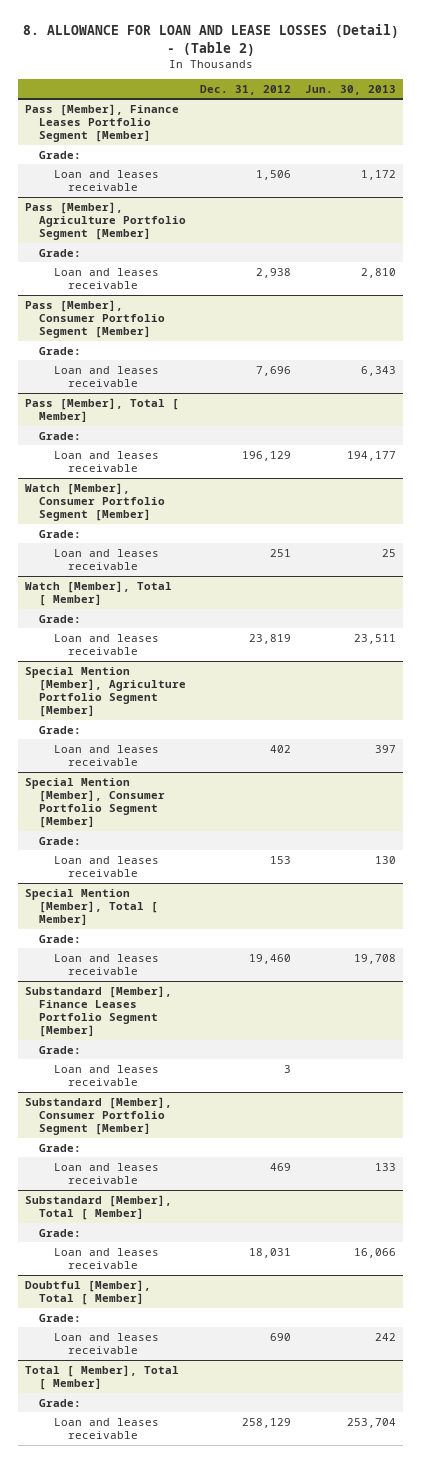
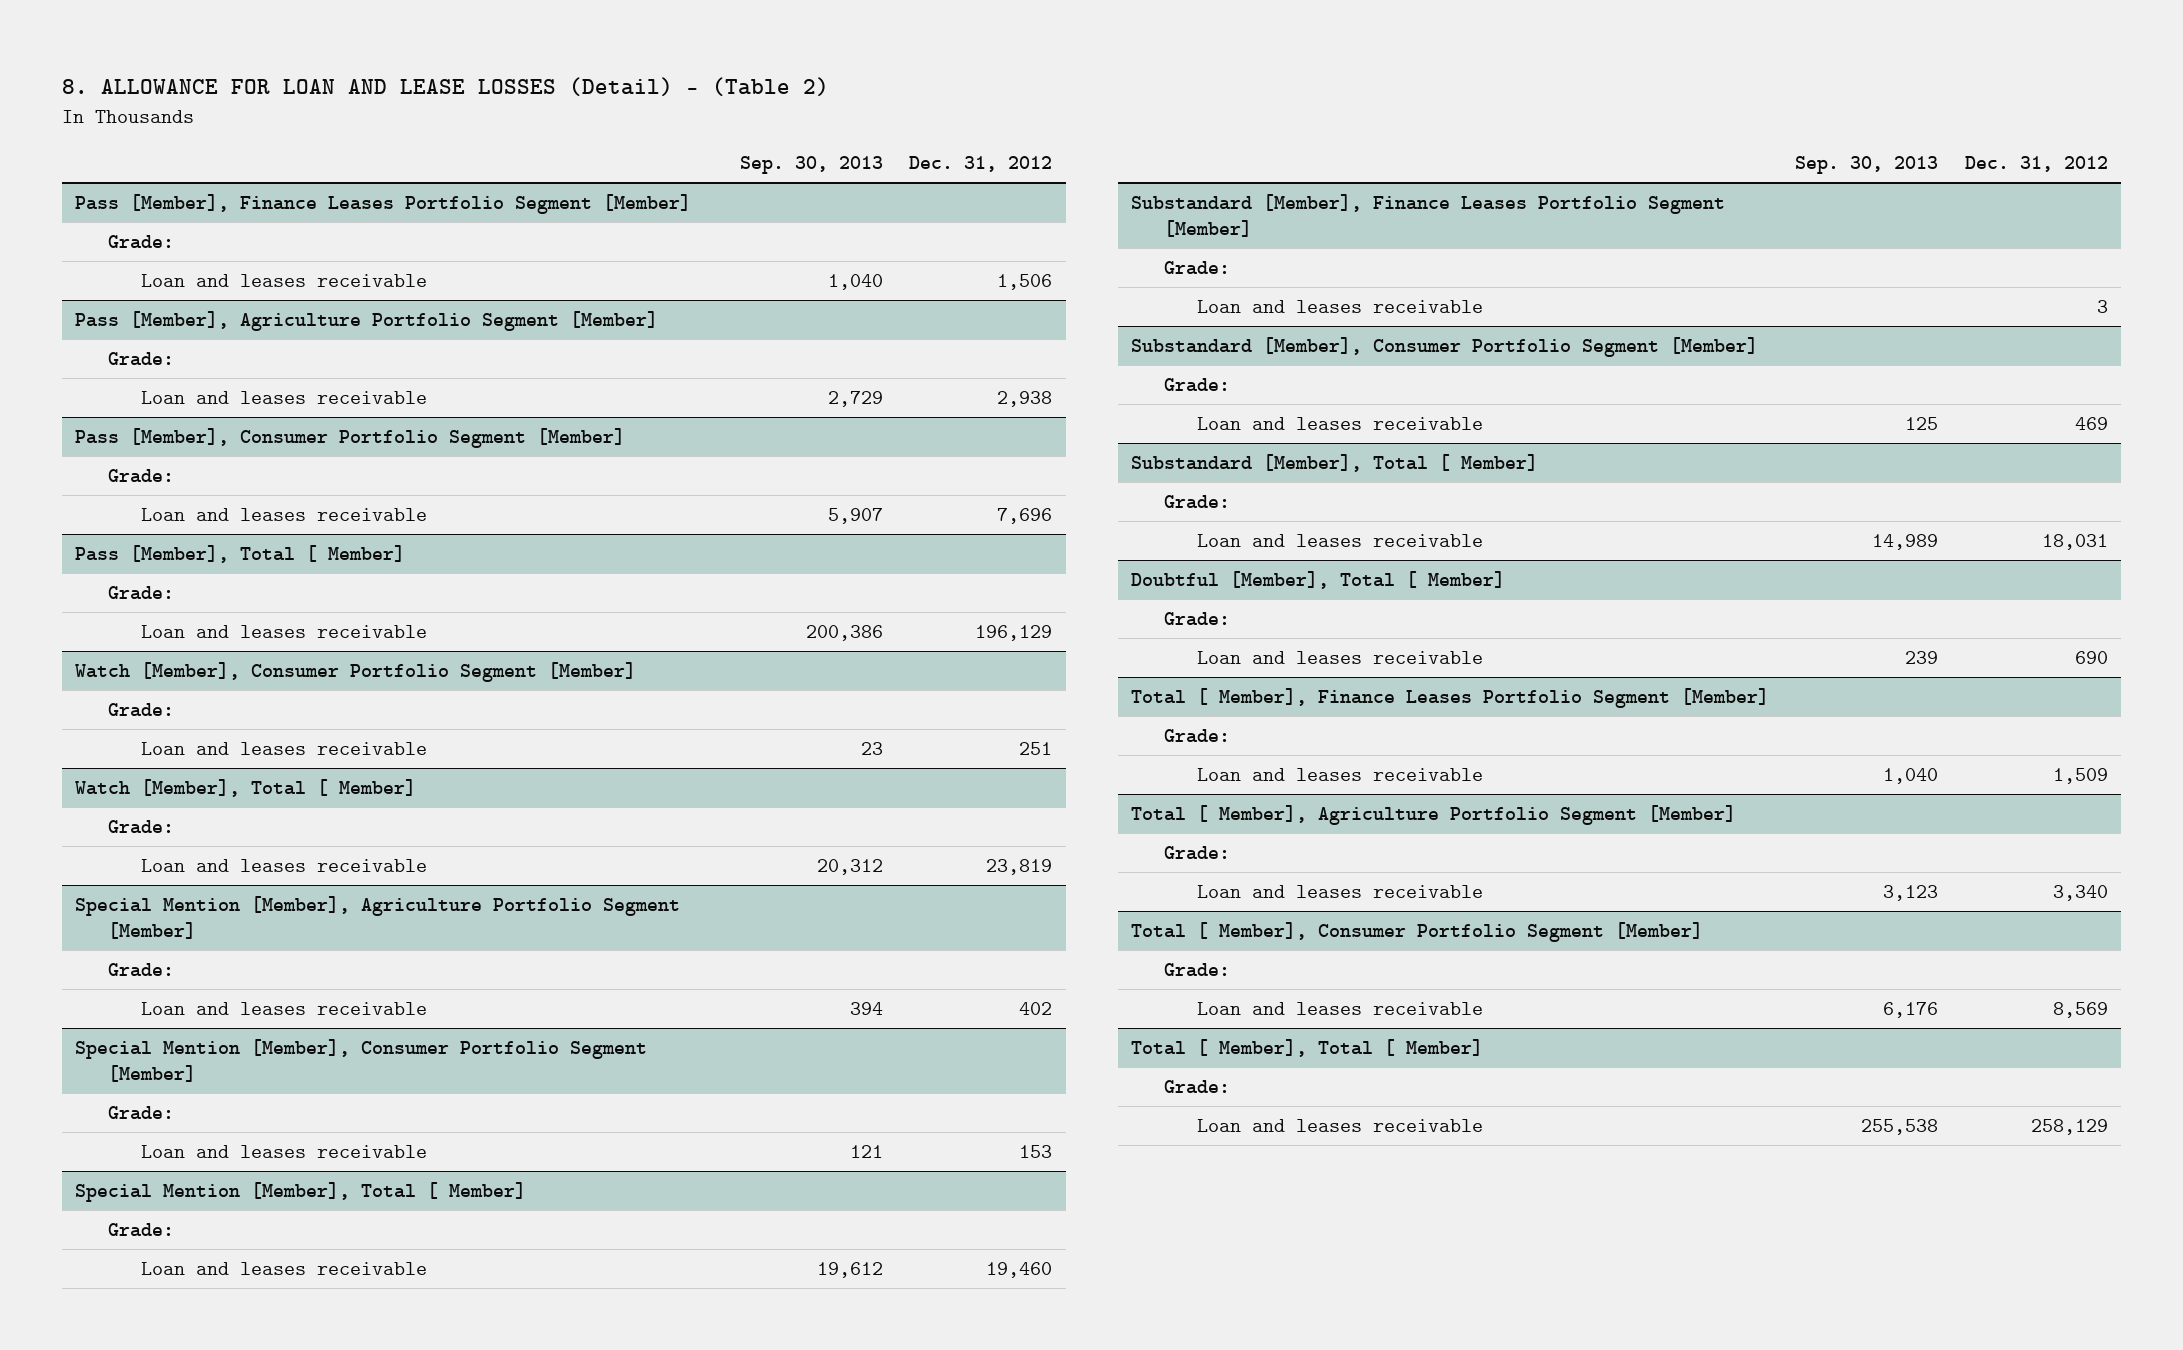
- | Dec. 31, 2012 | Jun. 30, 2013
+ | Sep. 30, 2013 | Dec. 31, 2012
+ Total [ Member], Finance Leases Portfolio Segment [Member]
+ Grade:
+ Loan and leases receivable | 1,040 | 1,509
+ Total [ Member], Agriculture Portfolio Segment [Member]
+ Grade:
+ Loan and leases receivable | 3,123 | 3,340
+ Total [ Member], Consumer Portfolio Segment [Member]
+ Grade:
+ Loan and leases receivable | 6,176 | 8,569

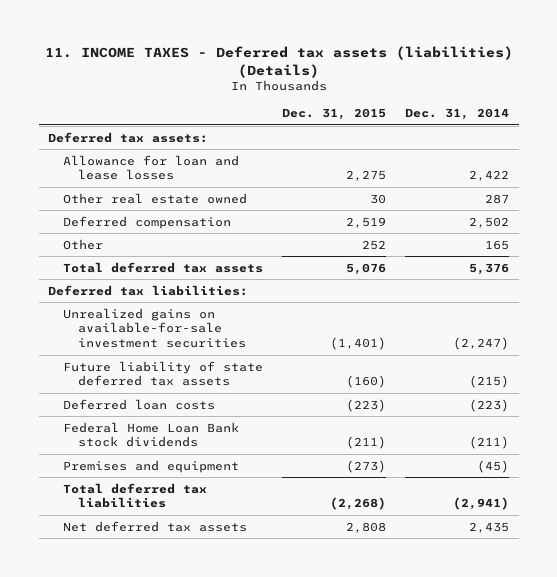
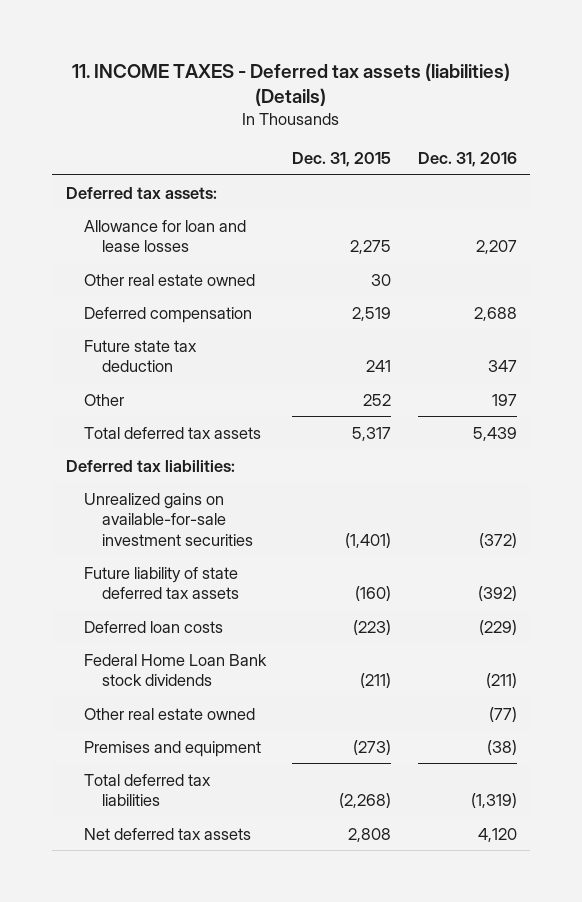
- | Dec. 31, 2015 | Dec. 31, 2014
+ | Dec. 31, 2015 | Dec. 31, 2016
+ Future state tax deduction | 241 | 347
- Total deferred tax assets | 5,076 | 5,376
+ Total deferred tax assets | 5,317 | 5,439
+ Other real estate owned | | (77)

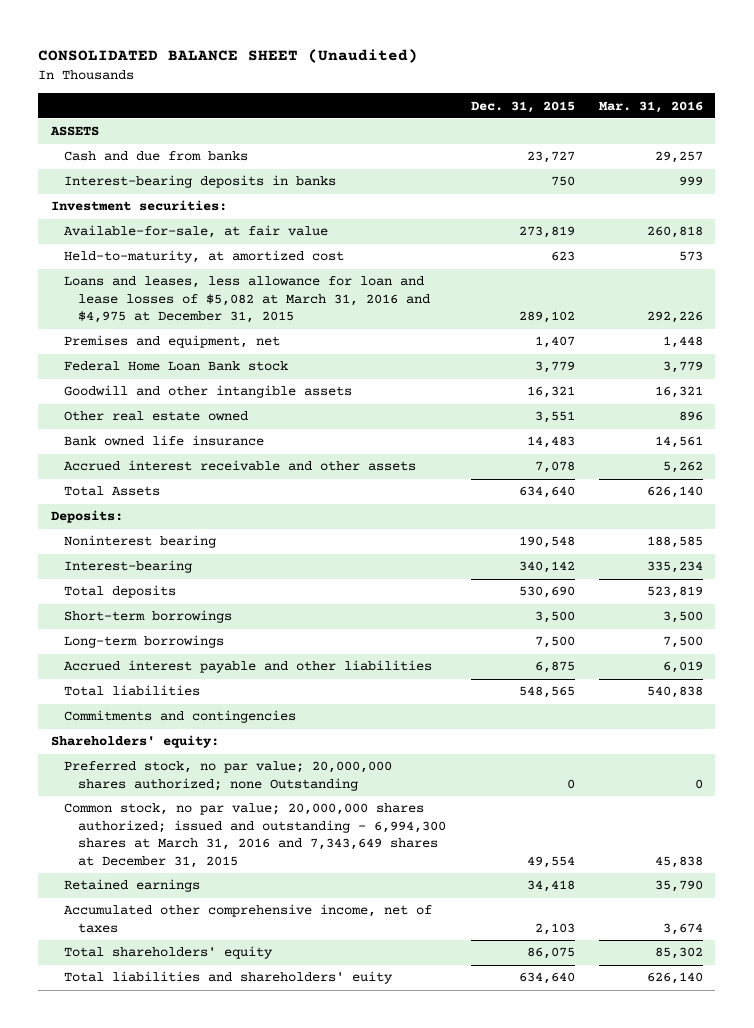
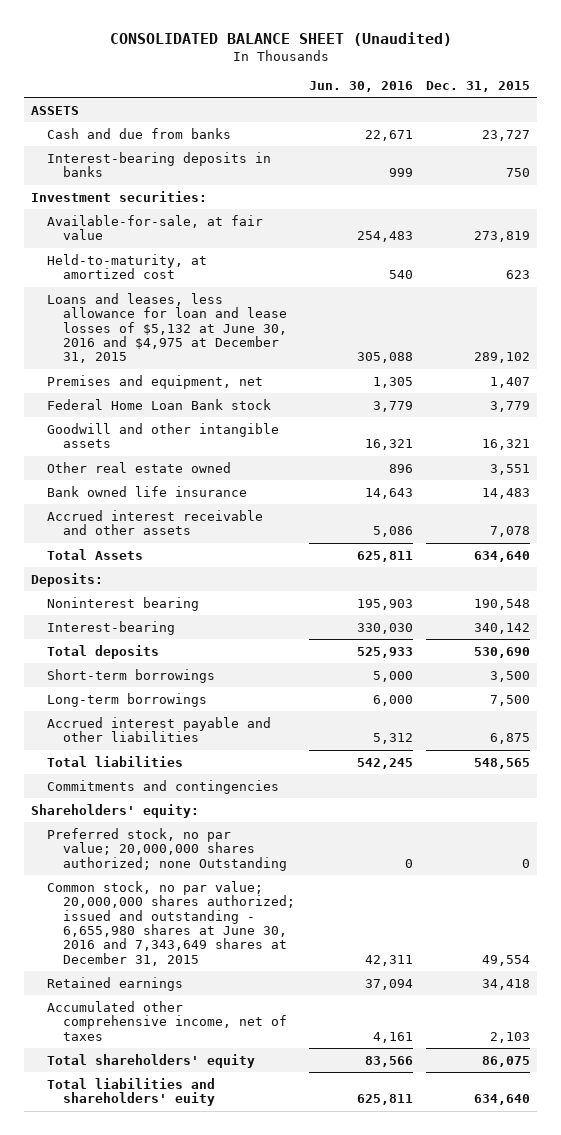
- | Dec. 31, 2015 | Mar. 31, 2016
+ | Jun. 30, 2016 | Dec. 31, 2015
- Loans and leases, less allowance for loan and lease losses of $5,082 at March 31, 2016 and $4,975 at December 31, 2015 | 289,102 | 292,226
+ Loans and leases, less allowance for loan and lease losses of $5,132 at June 30, 2016 and $4,975 at December 31, 2015 | 305,088 | 289,102
- Common stock, no par value; 20,000,000 shares authorized; issued and outstanding - 6,994,300 shares at March 31, 2016 and 7,343,649 shares at December 31, 2015 | 49,554 | 45,838
+ Common stock, no par value; 20,000,000 shares authorized; issued and outstanding - 6,655,980 shares at June 30, 2016 and 7,343,649 shares at December 31, 2015 | 42,311 | 49,554

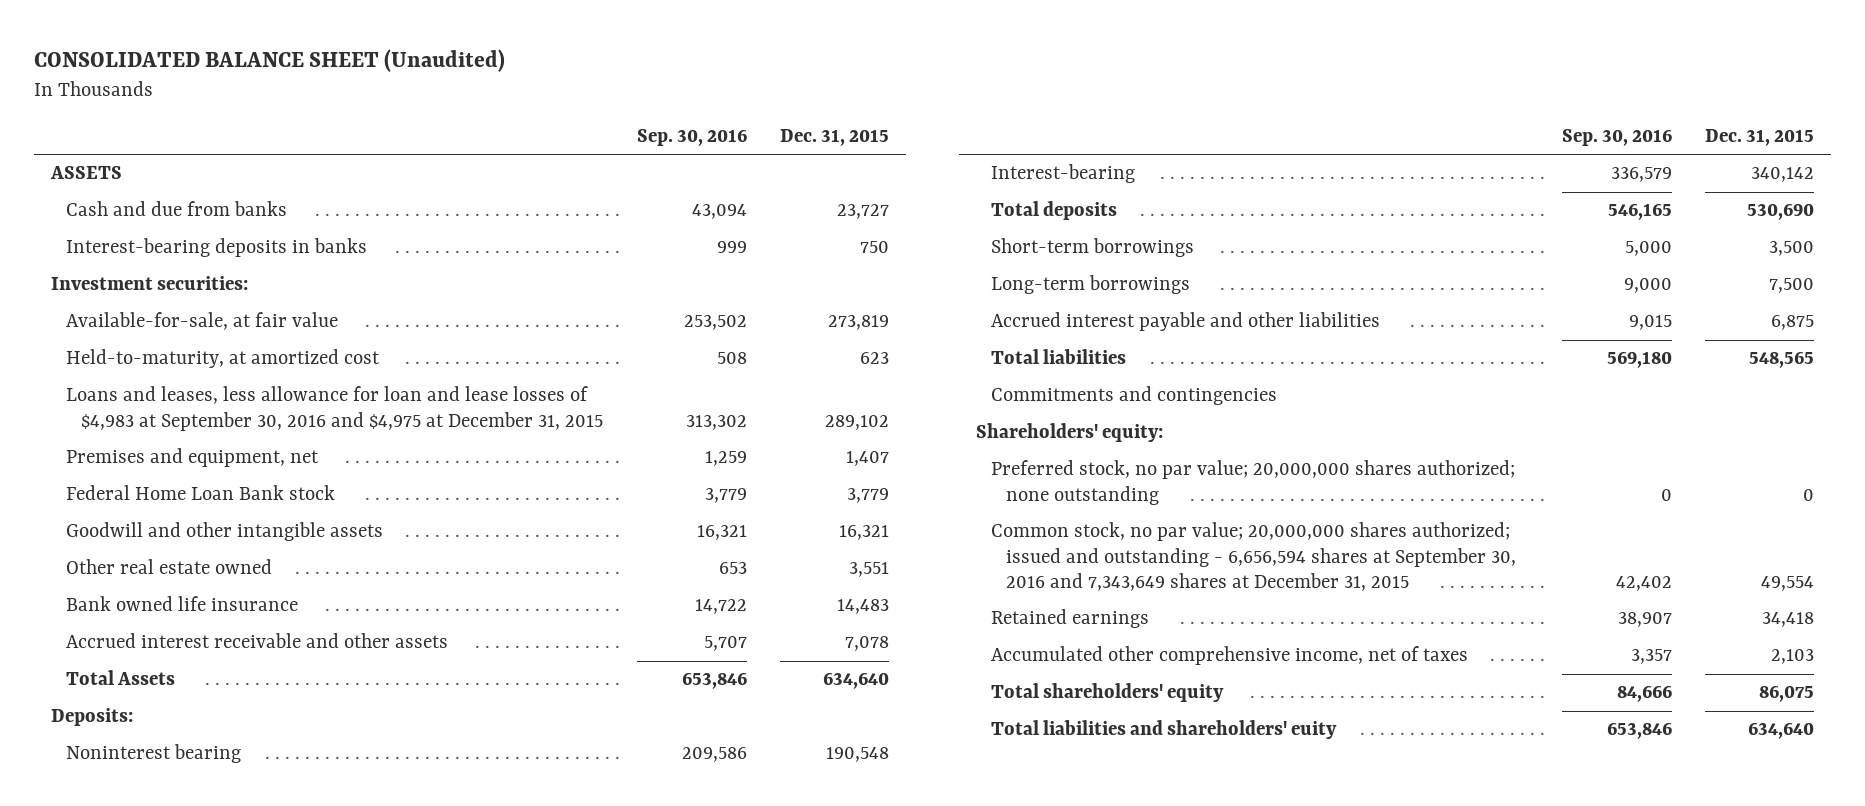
- | Jun. 30, 2016 | Dec. 31, 2015
+ | Sep. 30, 2016 | Dec. 31, 2015
- Loans and leases, less allowance for loan and lease losses of $5,132 at June 30, 2016 and $4,975 at December 31, 2015 | 305,088 | 289,102
+ Loans and leases, less allowance for loan and lease losses of $4,983 at September 30, 2016 and $4,975 at December 31, 2015 | 313,302 | 289,102
- Preferred stock, no par value; 20,000,000 shares authorized; none Outstanding | 0 | 0
- Common stock, no par value; 20,000,000 shares authorized; issued and outstanding - 6,655,980 shares at June 30, 2016 and 7,343,649 shares at December 31, 2015 | 42,311 | 49,554
+ Preferred stock, no par value; 20,000,000 shares authorized; none outstanding | 0 | 0
+ Common stock, no par value; 20,000,000 shares authorized; issued and outstanding - 6,656,594 shares at September 30, 2016 and 7,343,649 shares at December 31, 2015 | 42,402 | 49,554

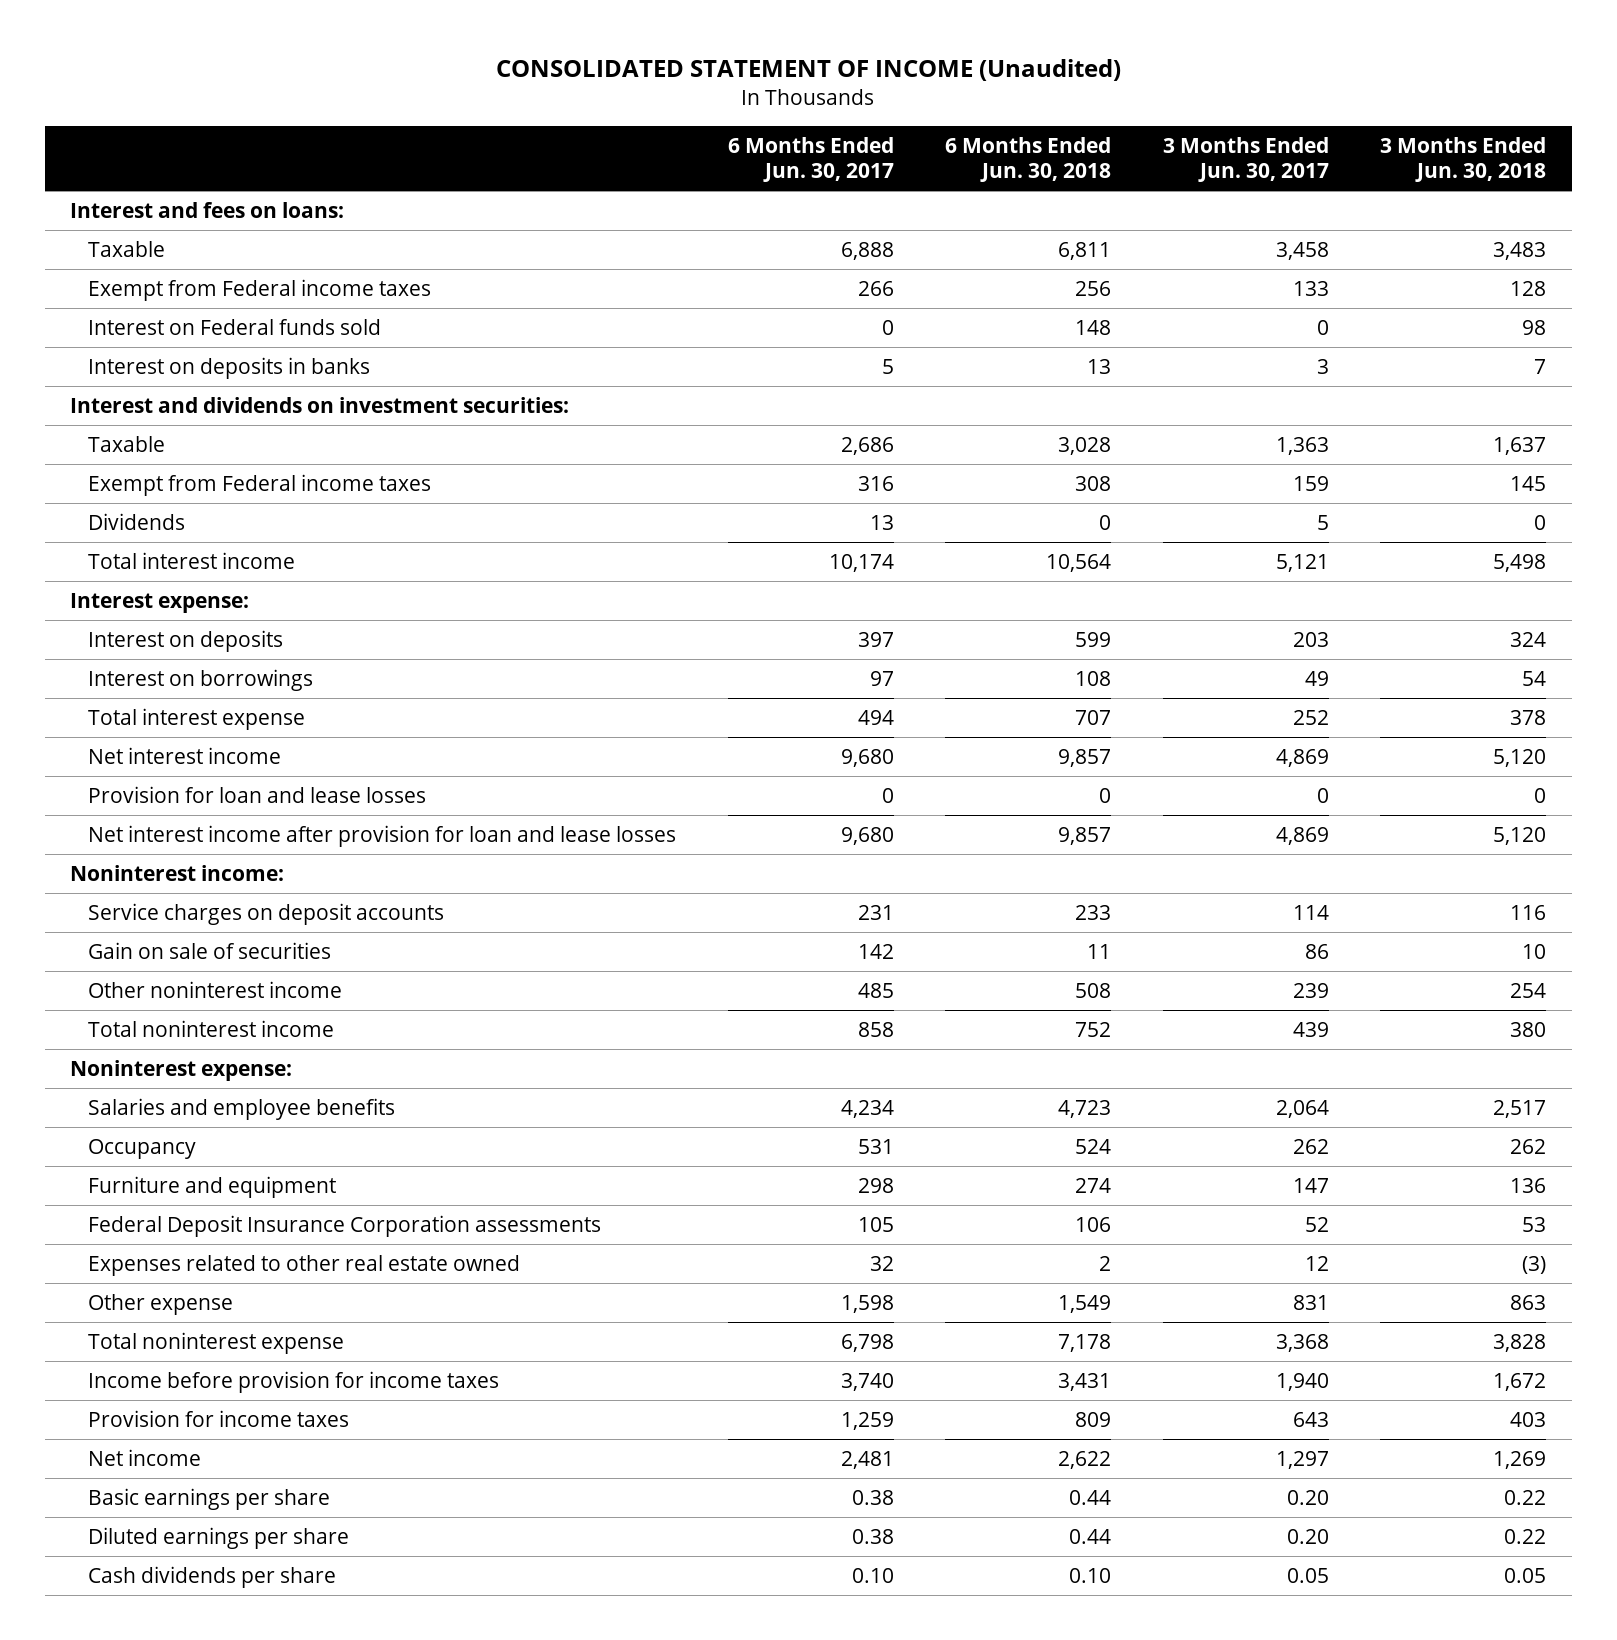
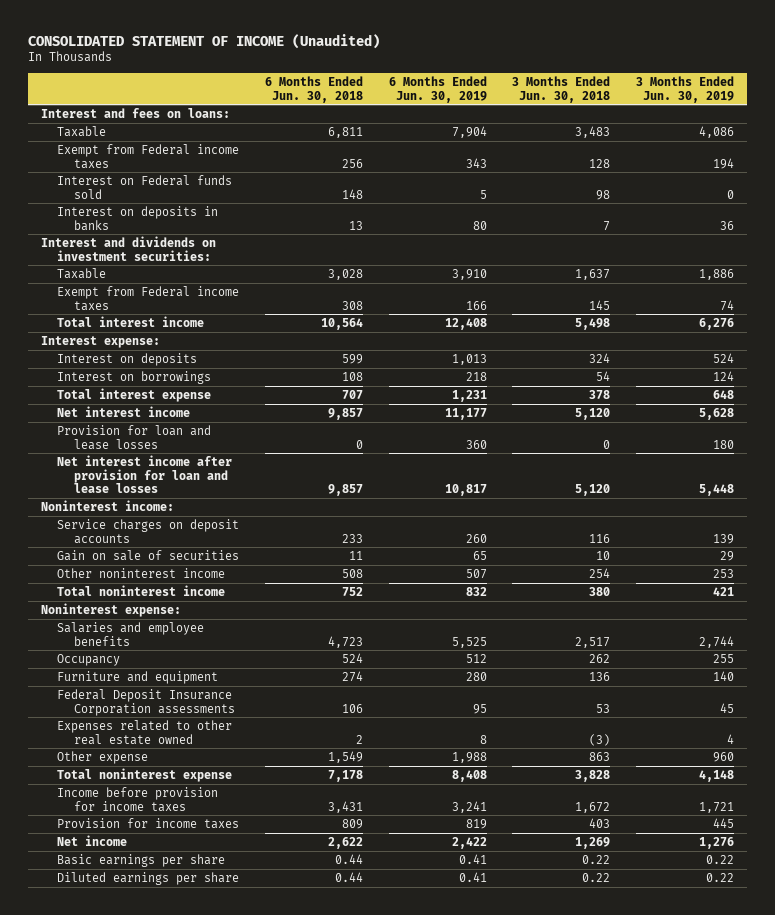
- | 6 Months Ended Jun. 30, 2017 | 6 Months Ended Jun. 30, 2018 | 3 Months Ended Jun. 30, 2017 | 3 Months Ended Jun. 30, 2018
+ | 6 Months Ended Jun. 30, 2018 | 6 Months Ended Jun. 30, 2019 | 3 Months Ended Jun. 30, 2018 | 3 Months Ended Jun. 30, 2019
- Dividends | 13 | 0 | 5 | 0
- Cash dividends per share | 0.10 | 0.10 | 0.05 | 0.05

